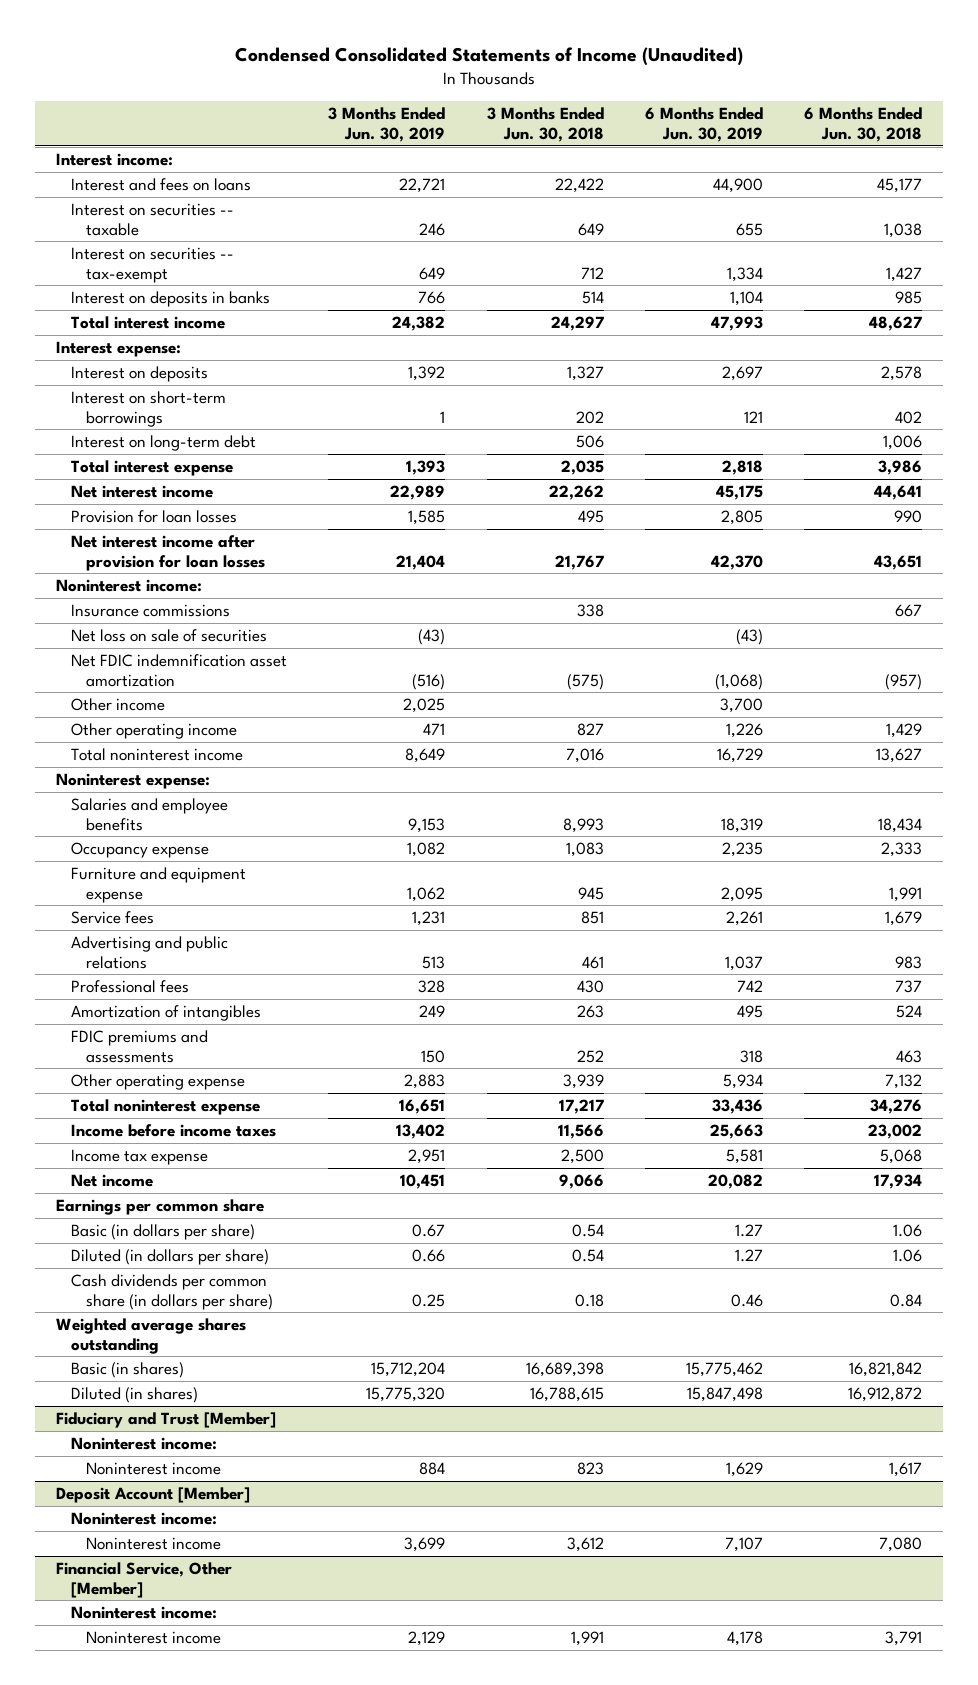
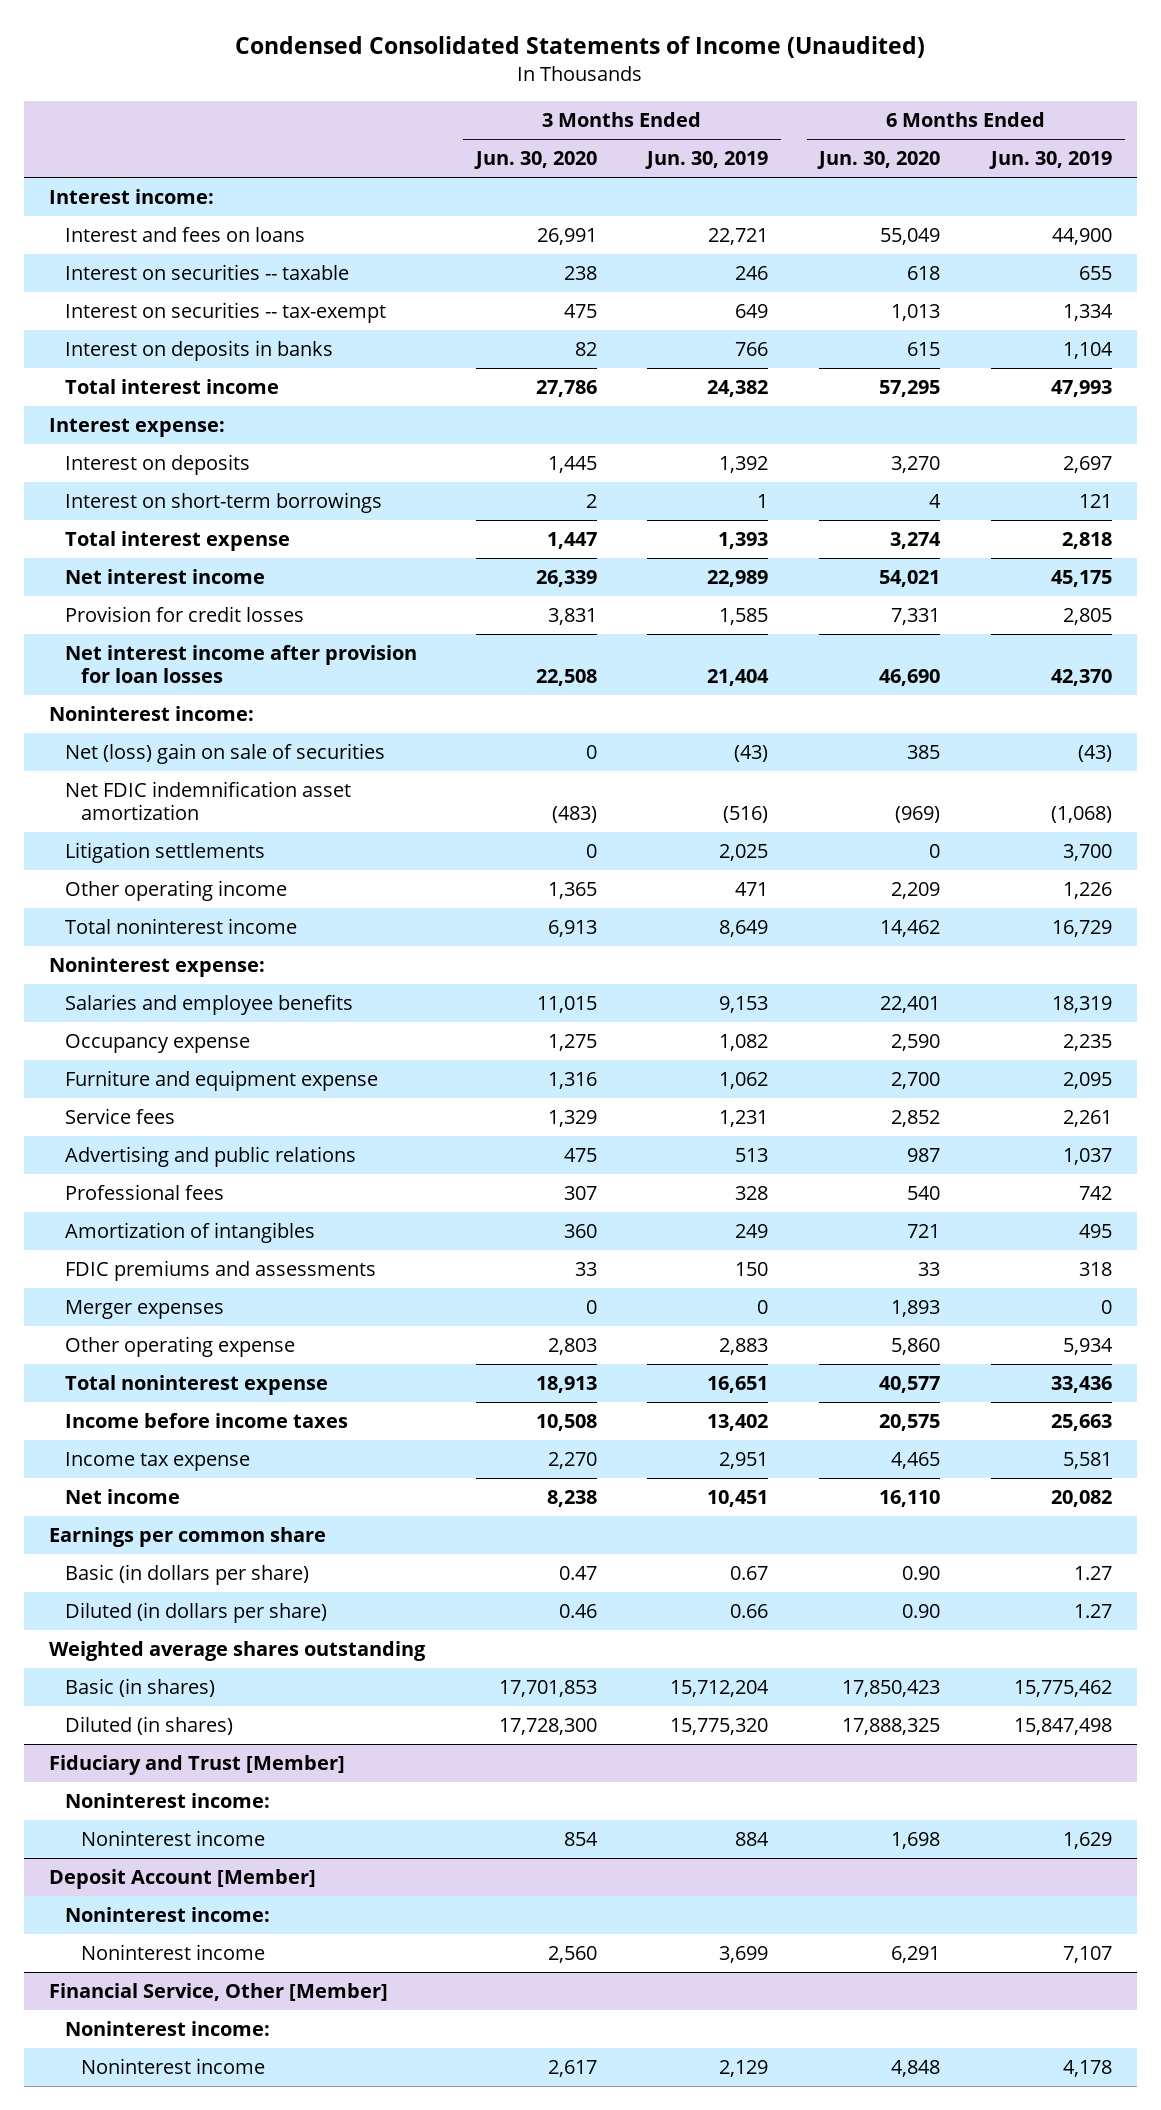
- | 3 Months Ended Jun. 30, 2019 | 3 Months Ended Jun. 30, 2018 | 6 Months Ended Jun. 30, 2019 | 6 Months Ended Jun. 30, 2018
+ | 3 Months Ended Jun. 30, 2020 | 3 Months Ended Jun. 30, 2019 | 6 Months Ended Jun. 30, 2020 | 6 Months Ended Jun. 30, 2019
- Interest on long-term debt | | 506 | | 1,006
- Provision for loan losses | 1,585 | 495 | 2,805 | 990
+ Provision for credit losses | 3,831 | 1,585 | 7,331 | 2,805
- Insurance commissions | | 338 | | 667
- Net loss on sale of securities | (43) | | (43) |
+ Net (loss) gain on sale of securities | 0 | (43) | 385 | (43)
- Other income | 2,025 | | 3,700 |
+ Litigation settlements | 0 | 2,025 | 0 | 3,700
+ Merger expenses | 0 | 0 | 1,893 | 0
- Cash dividends per common share (in dollars per share) | 0.25 | 0.18 | 0.46 | 0.84

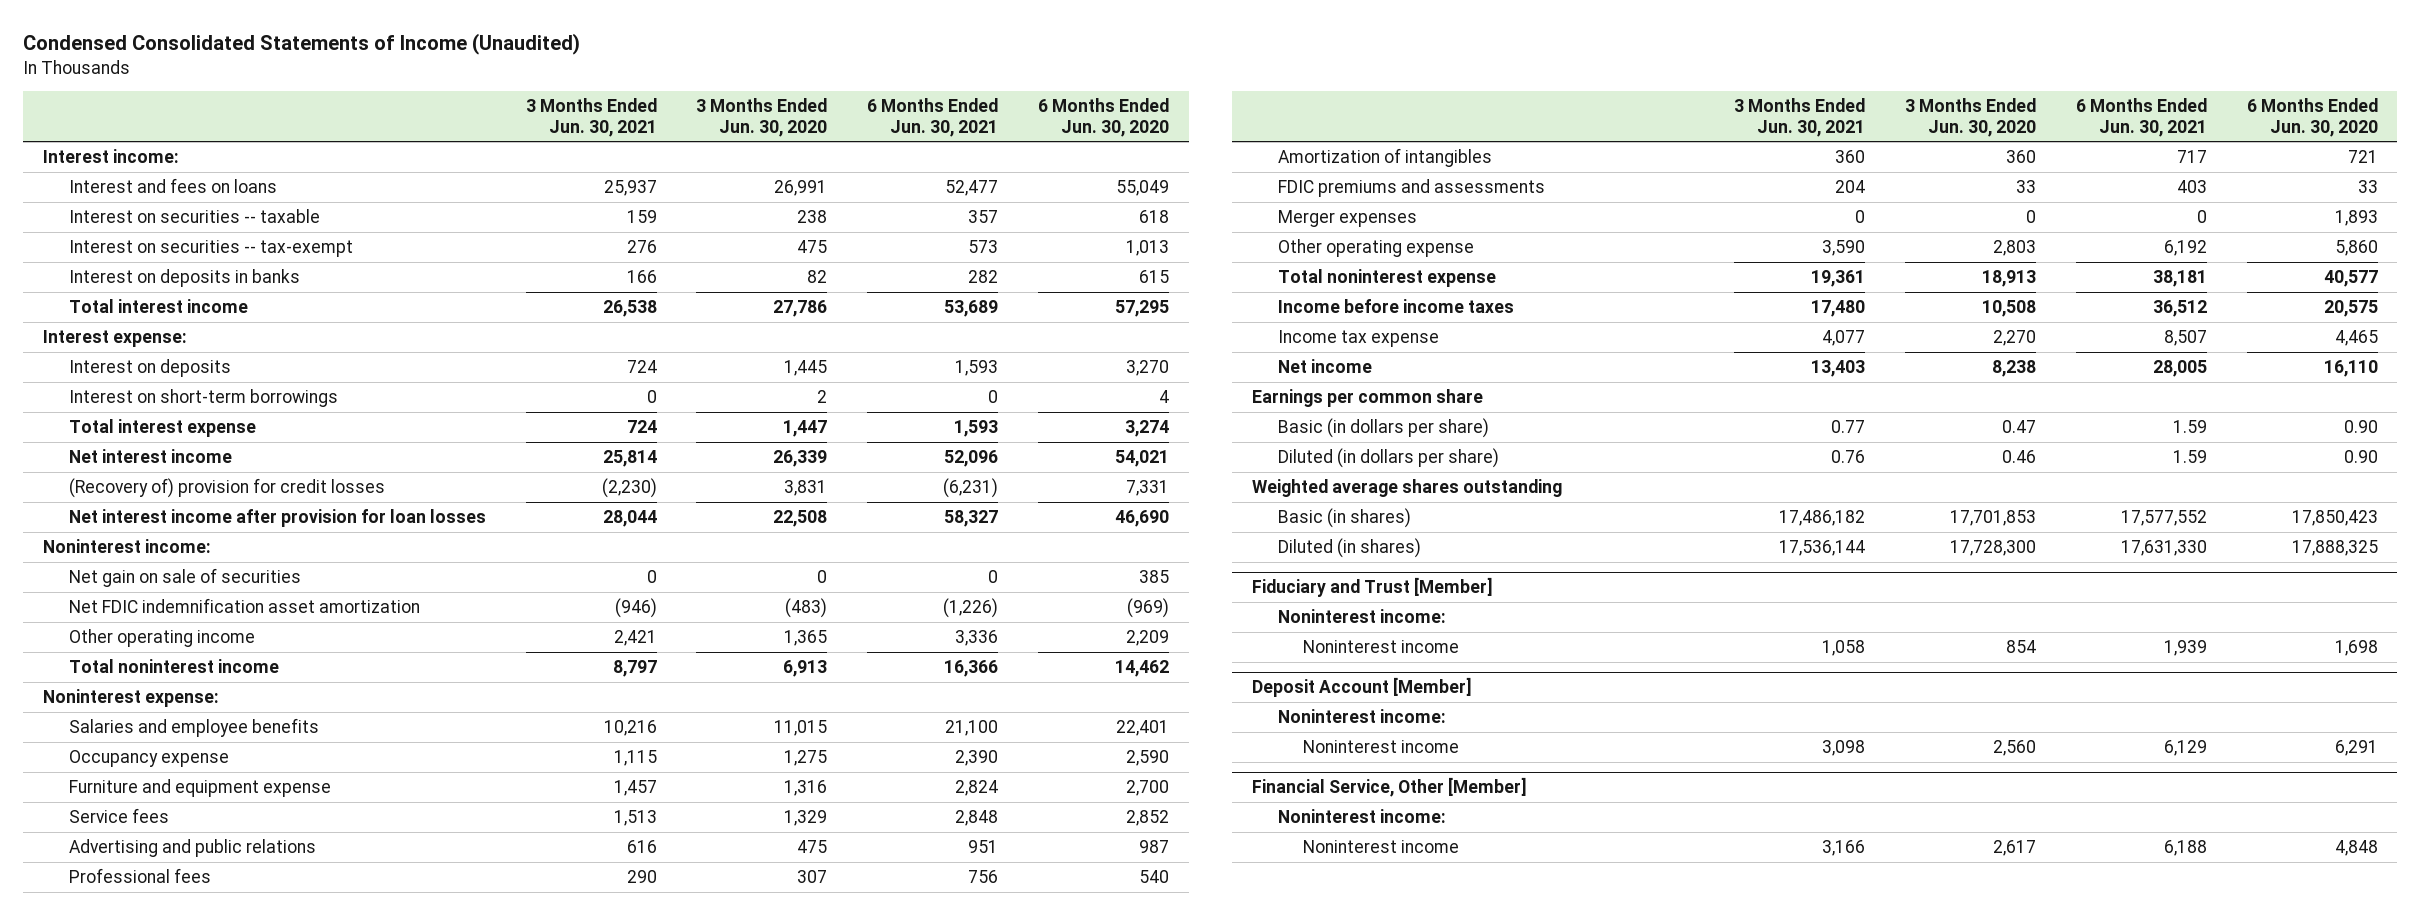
- | 3 Months Ended Jun. 30, 2020 | 3 Months Ended Jun. 30, 2019 | 6 Months Ended Jun. 30, 2020 | 6 Months Ended Jun. 30, 2019
+ | 3 Months Ended Jun. 30, 2021 | 3 Months Ended Jun. 30, 2020 | 6 Months Ended Jun. 30, 2021 | 6 Months Ended Jun. 30, 2020
- Provision for credit losses | 3,831 | 1,585 | 7,331 | 2,805
+ (Recovery of) provision for credit losses | (2,230) | 3,831 | (6,231) | 7,331
- Net (loss) gain on sale of securities | 0 | (43) | 385 | (43)
+ Net gain on sale of securities | 0 | 0 | 0 | 385
- Litigation settlements | 0 | 2,025 | 0 | 3,700

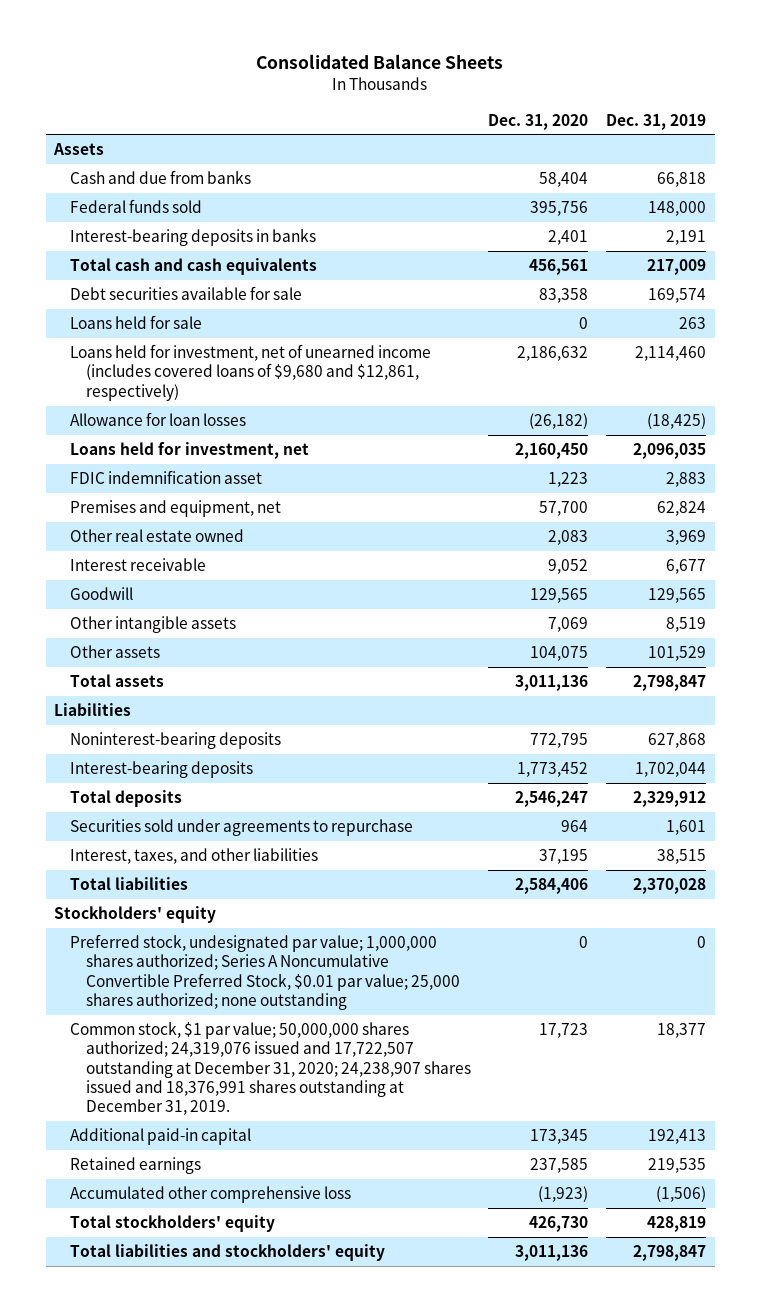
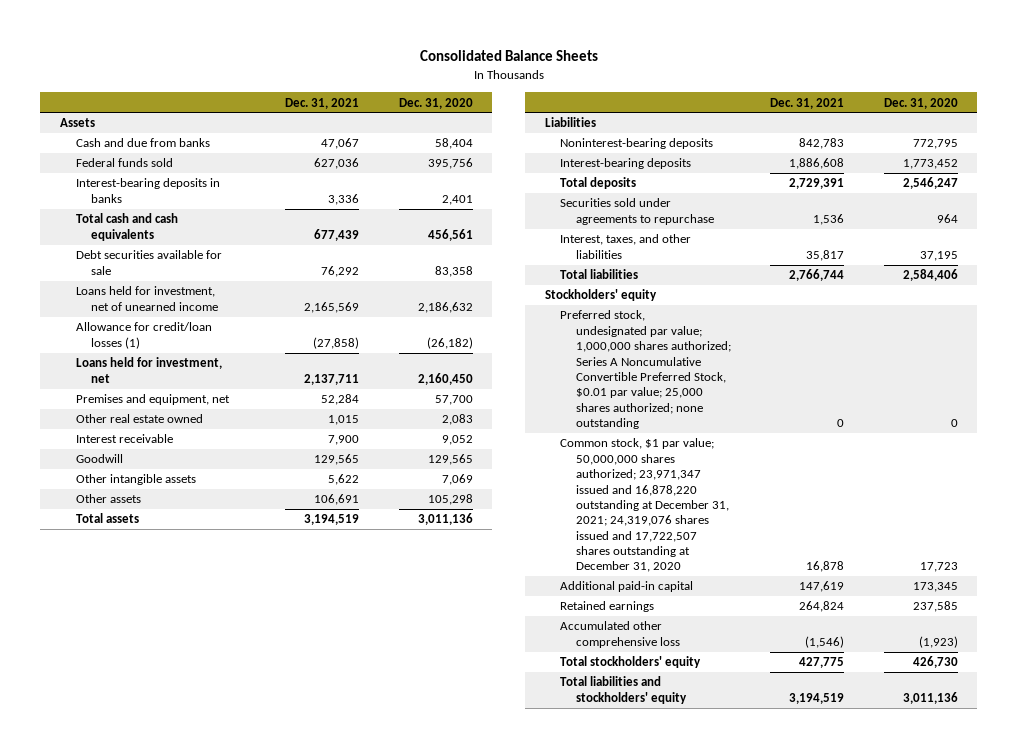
- | Dec. 31, 2020 | Dec. 31, 2019
+ | Dec. 31, 2021 | Dec. 31, 2020
- Loans held for sale | 0 | 263
- Loans held for investment, net of unearned income (includes covered loans of $9,680 and $12,861, respectively) | 2,186,632 | 2,114,460
- Allowance for loan losses | (26,182) | (18,425)
+ Loans held for investment, net of unearned income | 2,165,569 | 2,186,632
+ Allowance for credit/loan losses (1) | (27,858) | (26,182)
- FDIC indemnification asset | 1,223 | 2,883
- Other assets | 104,075 | 101,529
+ Other assets | 106,691 | 105,298
- Common stock, $1 par value; 50,000,000 shares authorized; 24,319,076 issued and 17,722,507 outstanding at December 31, 2020; 24,238,907 shares issued and 18,376,991 shares outstanding at December 31, 2019. | 17,723 | 18,377
+ Common stock, $1 par value; 50,000,000 shares authorized; 23,971,347 issued and 16,878,220 outstanding at December 31, 2021; 24,319,076 shares issued and 17,722,507 shares outstanding at December 31, 2020 | 16,878 | 17,723

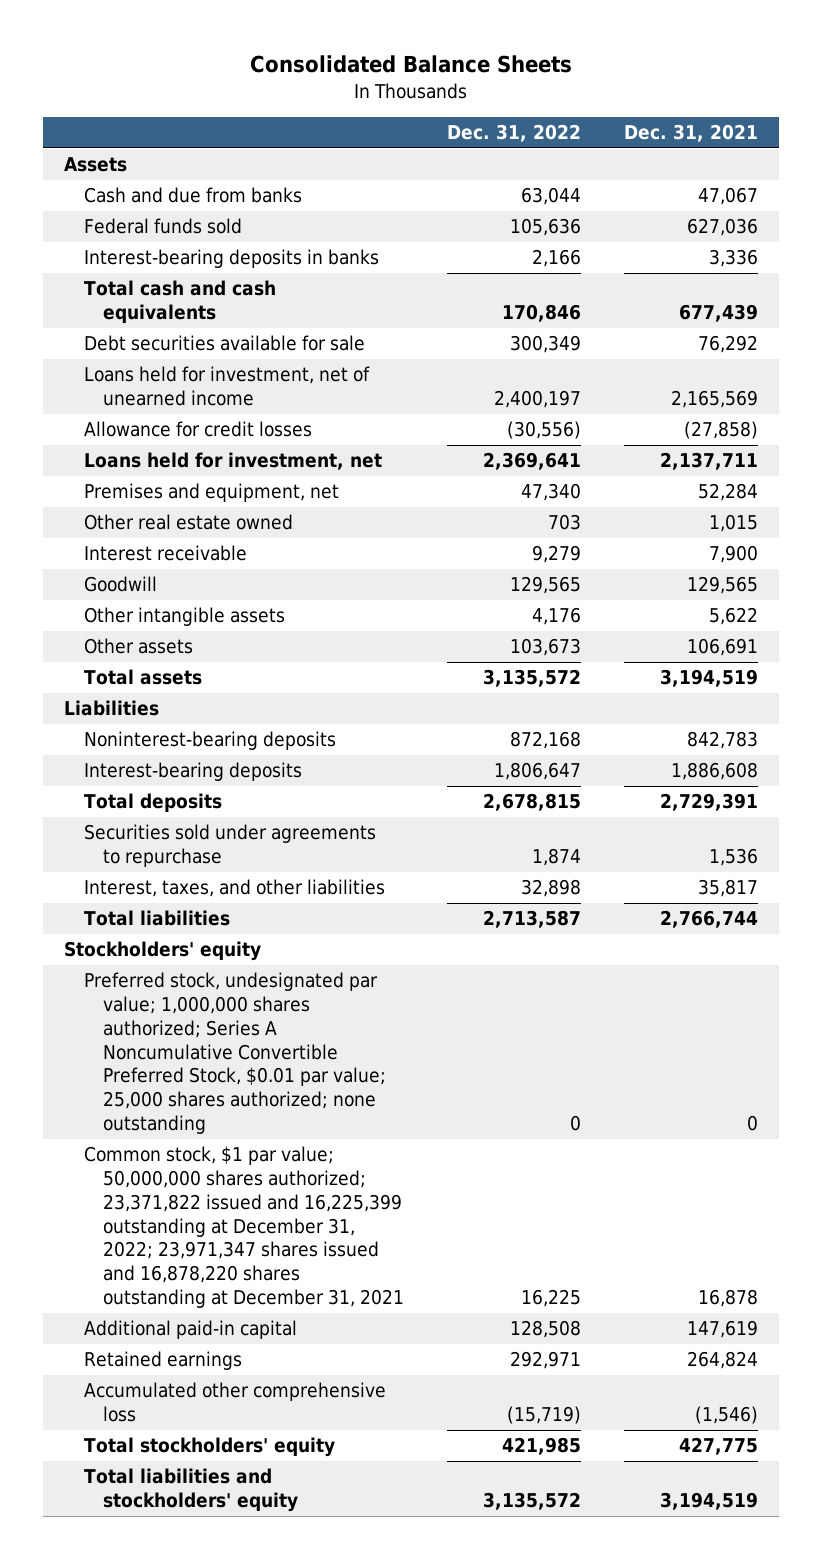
- | Dec. 31, 2021 | Dec. 31, 2020
+ | Dec. 31, 2022 | Dec. 31, 2021
- Allowance for credit/loan losses (1) | (27,858) | (26,182)
+ Allowance for credit losses | (30,556) | (27,858)
- Common stock, $1 par value; 50,000,000 shares authorized; 23,971,347 issued and 16,878,220 outstanding at December 31, 2021; 24,319,076 shares issued and 17,722,507 shares outstanding at December 31, 2020 | 16,878 | 17,723
+ Common stock, $1 par value; 50,000,000 shares authorized; 23,371,822 issued and 16,225,399 outstanding at December 31, 2022; 23,971,347 shares issued and 16,878,220 shares outstanding at December 31, 2021 | 16,225 | 16,878

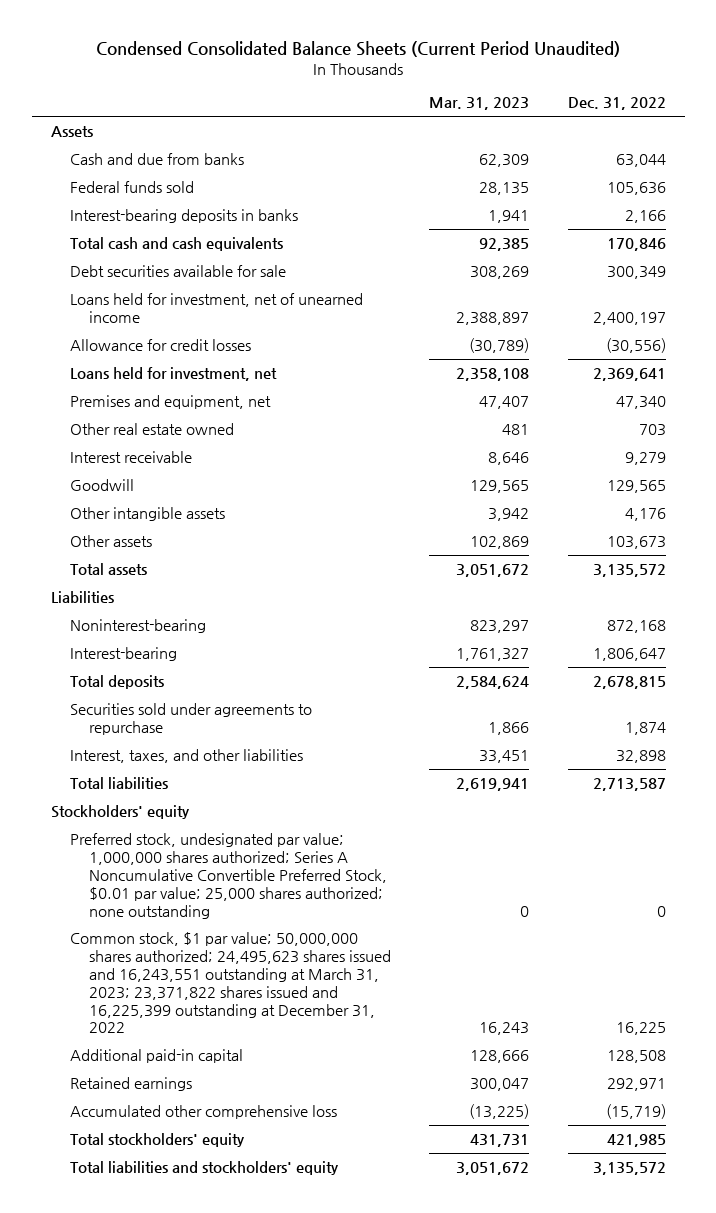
- Consolidated Balance Sheets
+ Condensed Consolidated Balance Sheets (Current Period Unaudited)
- | Dec. 31, 2022 | Dec. 31, 2021
+ | Mar. 31, 2023 | Dec. 31, 2022
- Noninterest-bearing deposits | 872,168 | 842,783
- Interest-bearing deposits | 1,806,647 | 1,886,608
+ Noninterest-bearing | 823,297 | 872,168
+ Interest-bearing | 1,761,327 | 1,806,647
- Common stock, $1 par value; 50,000,000 shares authorized; 23,371,822 issued and 16,225,399 outstanding at December 31, 2022; 23,971,347 shares issued and 16,878,220 shares outstanding at December 31, 2021 | 16,225 | 16,878
+ Common stock, $1 par value; 50,000,000 shares authorized; 24,495,623 shares issued and 16,243,551 outstanding at March 31, 2023; 23,371,822 shares issued and 16,225,399 outstanding at December 31, 2022 | 16,243 | 16,225

